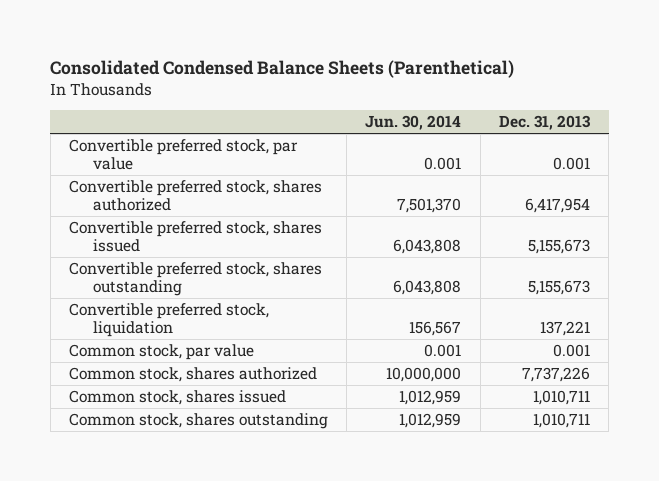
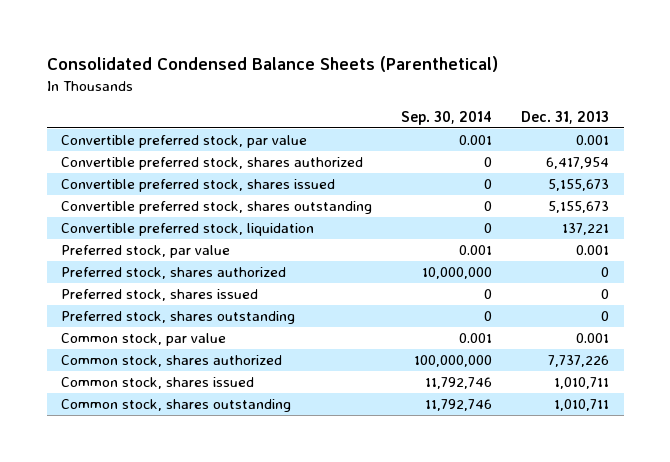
- | Jun. 30, 2014 | Dec. 31, 2013
+ | Sep. 30, 2014 | Dec. 31, 2013
+ Preferred stock, par value | 0.001 | 0.001
+ Preferred stock, shares authorized | 10,000,000 | 0
+ Preferred stock, shares issued | 0 | 0
+ Preferred stock, shares outstanding | 0 | 0

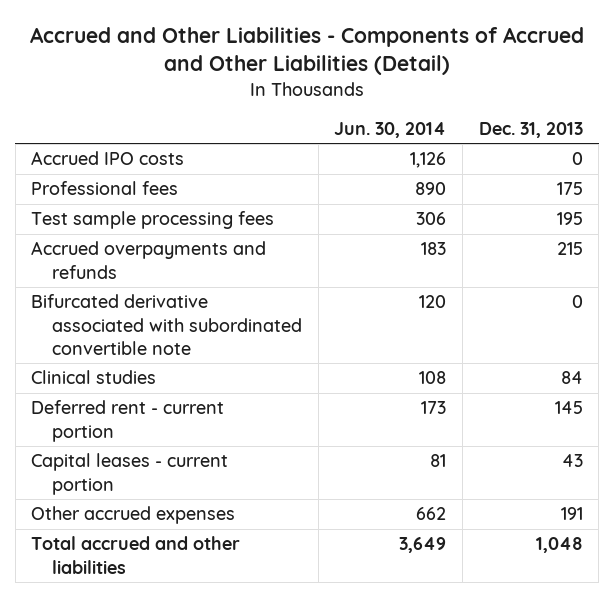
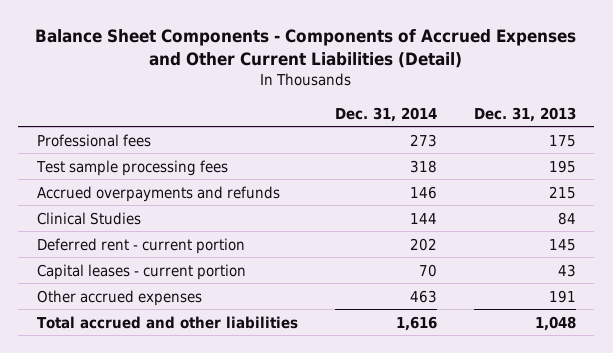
- Accrued and Other Liabilities - Components of Accrued and Other Liabilities (Detail)
+ Balance Sheet Components - Components of Accrued Expenses and Other Current Liabilities (Detail)
- | Jun. 30, 2014 | Dec. 31, 2013
+ | Dec. 31, 2014 | Dec. 31, 2013
- Accrued IPO costs | 1,126 | 0
- Bifurcated derivative associated with subordinated convertible note | 120 | 0
- Clinical studies | 108 | 84
+ Clinical Studies | 144 | 84

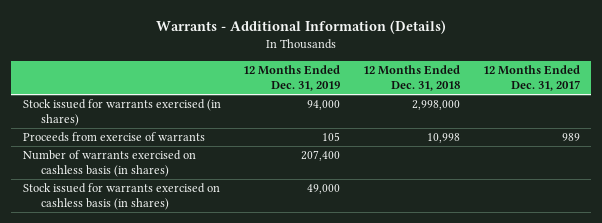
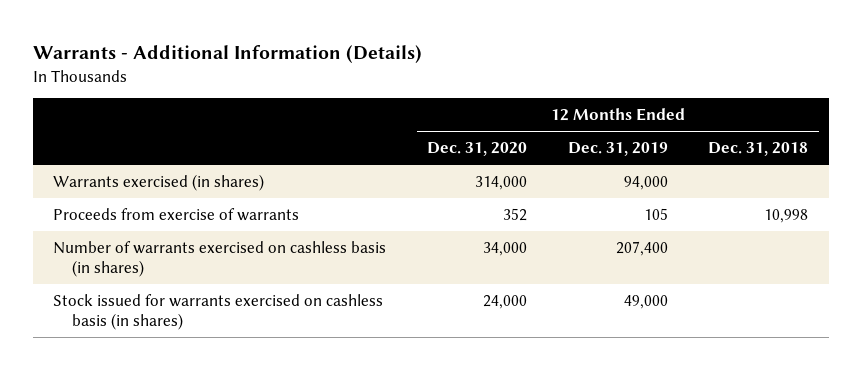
- | 12 Months Ended Dec. 31, 2019 | 12 Months Ended Dec. 31, 2018 | 12 Months Ended Dec. 31, 2017
+ | 12 Months Ended Dec. 31, 2020 | 12 Months Ended Dec. 31, 2019 | 12 Months Ended Dec. 31, 2018
- Stock issued for warrants exercised (in shares) | 94,000 | 2,998,000 |
+ Warrants exercised (in shares) | 314,000 | 94,000 |

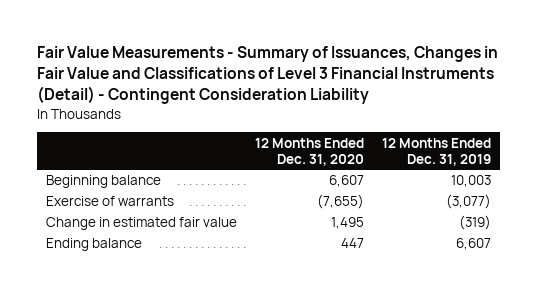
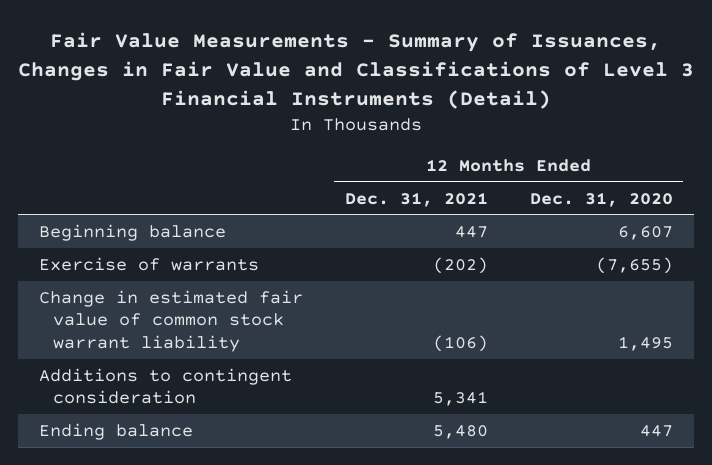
- Fair Value Measurements - Summary of Issuances, Changes in Fair Value and Classifications of Level 3 Financial Instruments (Detail) - Contingent Consideration Liability
+ Fair Value Measurements - Summary of Issuances, Changes in Fair Value and Classifications of Level 3 Financial Instruments (Detail)
- | 12 Months Ended Dec. 31, 2020 | 12 Months Ended Dec. 31, 2019
+ | 12 Months Ended Dec. 31, 2021 | 12 Months Ended Dec. 31, 2020
- Change in estimated fair value | 1,495 | (319)
+ Change in estimated fair value of common stock warrant liability | (106) | 1,495
+ Additions to contingent consideration | 5,341 |

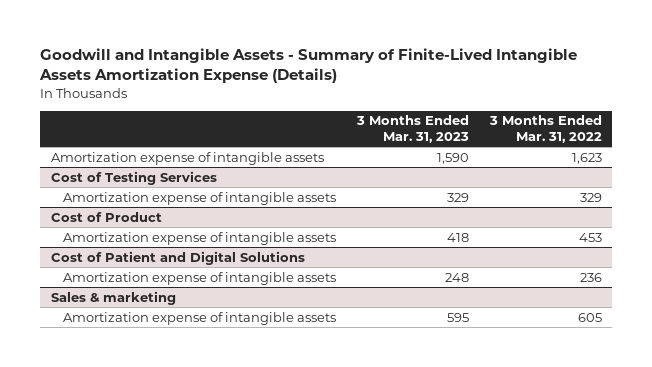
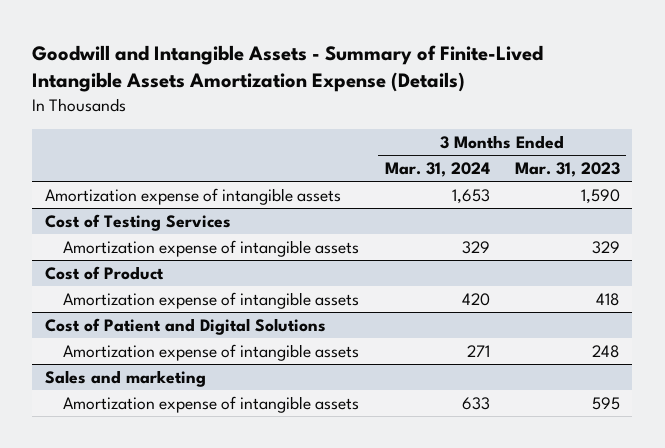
- | 3 Months Ended Mar. 31, 2023 | 3 Months Ended Mar. 31, 2022
+ | 3 Months Ended Mar. 31, 2024 | 3 Months Ended Mar. 31, 2023
- Sales & marketing
+ Sales and marketing

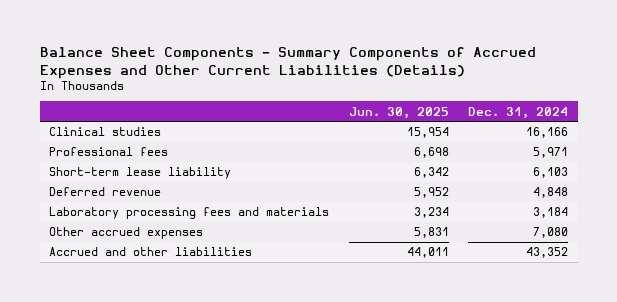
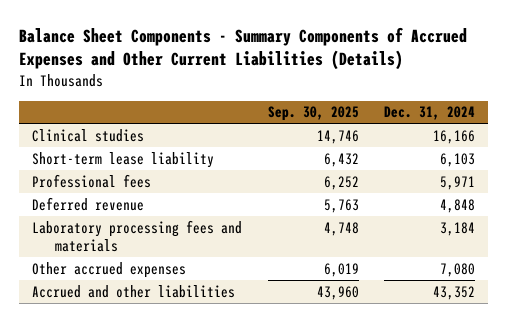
- | Jun. 30, 2025 | Dec. 31, 2024
+ | Sep. 30, 2025 | Dec. 31, 2024
moved down: Professional fees | 6,252 | 5,971

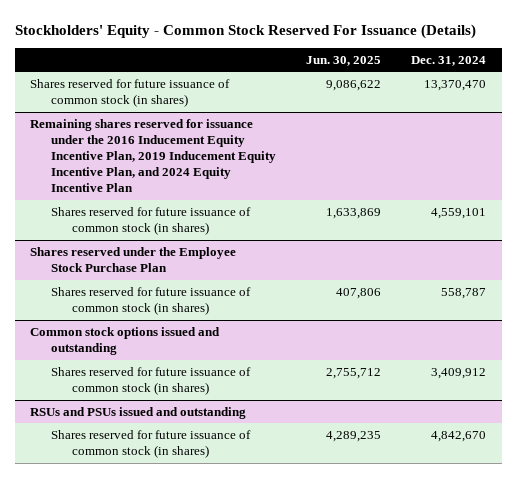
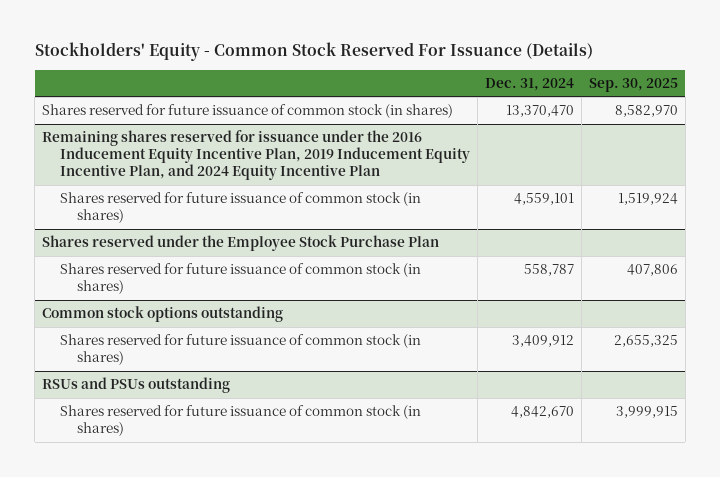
- | Jun. 30, 2025 | Dec. 31, 2024
+ | Dec. 31, 2024 | Sep. 30, 2025
- Common stock options issued and outstanding
+ Common stock options outstanding
- RSUs and PSUs issued and outstanding
+ RSUs and PSUs outstanding

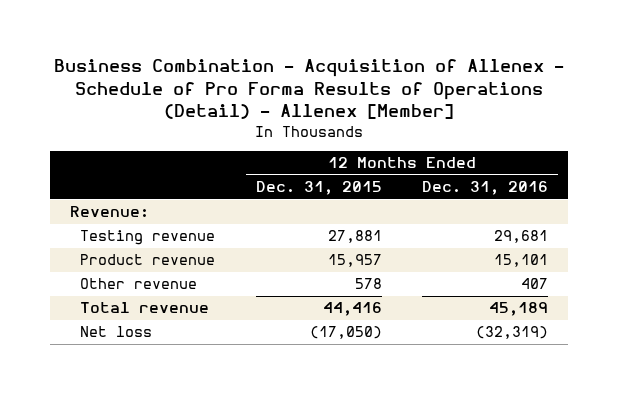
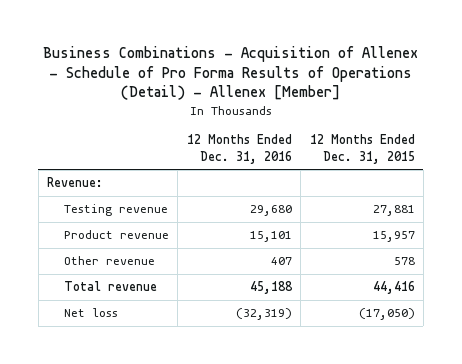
- Business Combination - Acquisition of Allenex - Schedule of Pro Forma Results of Operations (Detail) - Allenex [Member]
+ Business Combinations - Acquisition of Allenex - Schedule of Pro Forma Results of Operations (Detail) - Allenex [Member]
- | 12 Months Ended Dec. 31, 2015 | 12 Months Ended Dec. 31, 2016
+ | 12 Months Ended Dec. 31, 2016 | 12 Months Ended Dec. 31, 2015
- Testing revenue | 27,881 | 29,681
+ Testing revenue | 29,680 | 27,881
- Total revenue | 44,416 | 45,189
+ Total revenue | 45,188 | 44,416

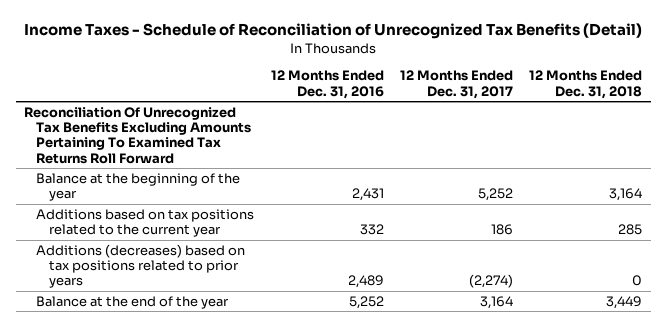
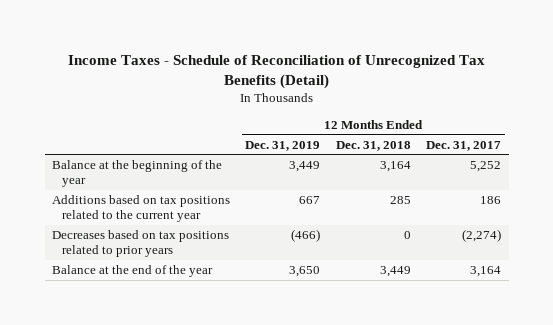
- | 12 Months Ended Dec. 31, 2016 | 12 Months Ended Dec. 31, 2017 | 12 Months Ended Dec. 31, 2018
+ | 12 Months Ended Dec. 31, 2019 | 12 Months Ended Dec. 31, 2018 | 12 Months Ended Dec. 31, 2017
- Reconciliation Of Unrecognized Tax Benefits Excluding Amounts Pertaining To Examined Tax Returns Roll Forward
- Additions (decreases) based on tax positions related to prior years | 2,489 | (2,274) | 0
+ Decreases based on tax positions related to prior years | (466) | 0 | (2,274)

